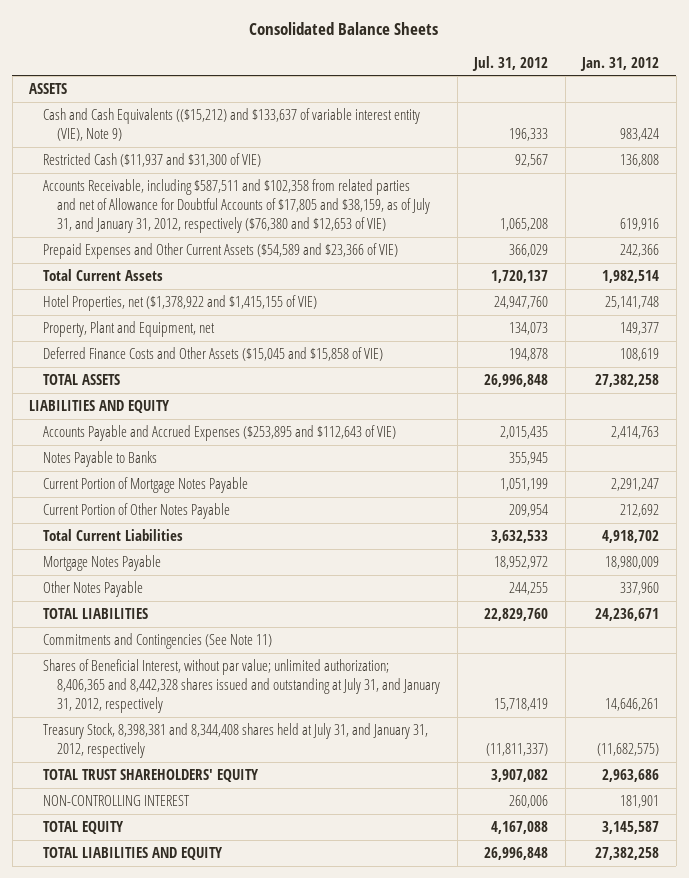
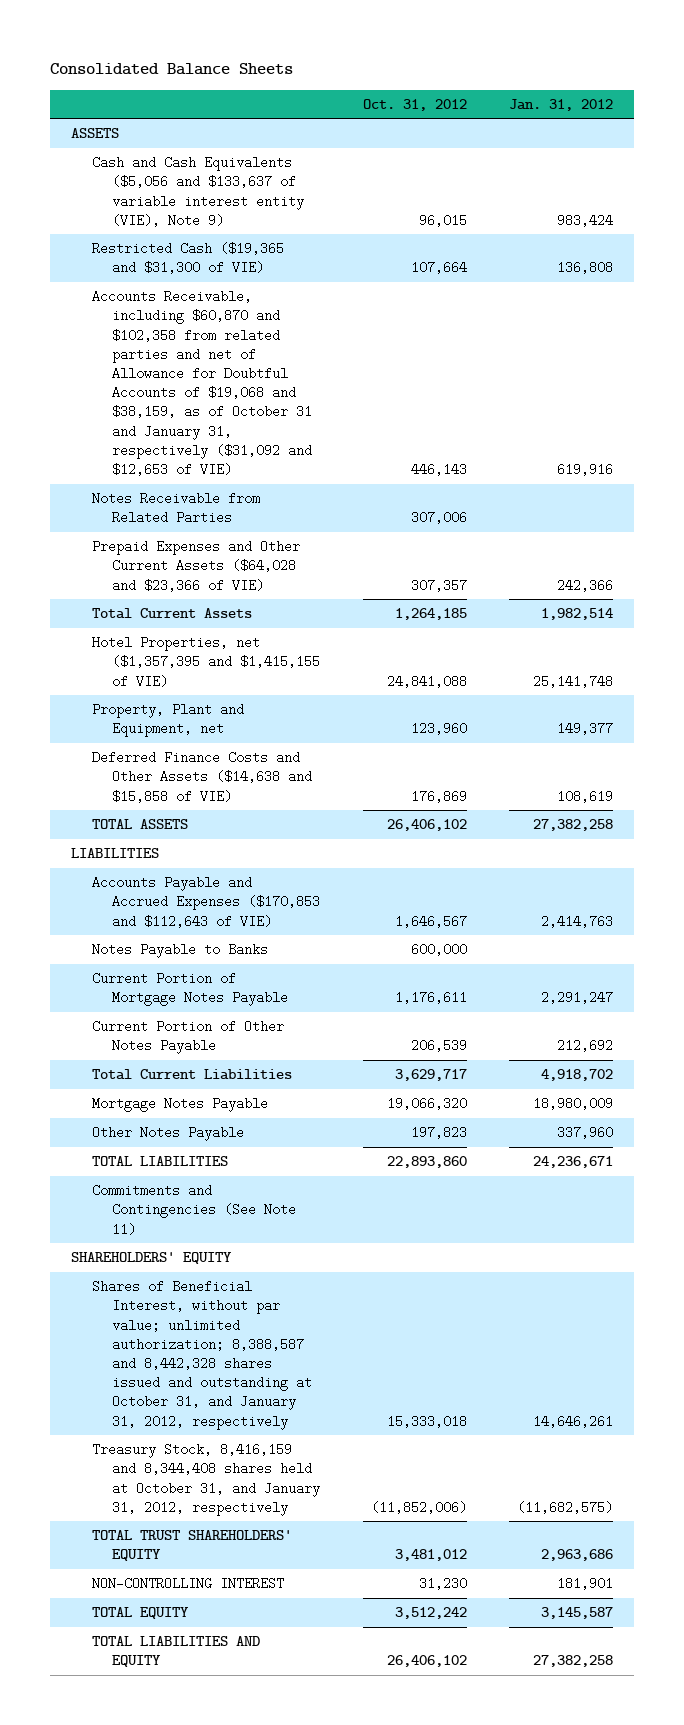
- | Jul. 31, 2012 | Jan. 31, 2012
+ | Oct. 31, 2012 | Jan. 31, 2012
- Cash and Cash Equivalents (($15,212) and $133,637 of variable interest entity (VIE), Note 9) | 196,333 | 983,424
- Restricted Cash ($11,937 and $31,300 of VIE) | 92,567 | 136,808
- Accounts Receivable, including $587,511 and $102,358 from related parties and net of Allowance for Doubtful Accounts of $17,805 and $38,159, as of July 31, and January 31, 2012, respectively ($76,380 and $12,653 of VIE) | 1,065,208 | 619,916
- Prepaid Expenses and Other Current Assets ($54,589 and $23,366 of VIE) | 366,029 | 242,366
+ Cash and Cash Equivalents ($5,056 and $133,637 of variable interest entity (VIE), Note 9) | 96,015 | 983,424
+ Restricted Cash ($19,365 and $31,300 of VIE) | 107,664 | 136,808
+ Accounts Receivable, including $60,870 and $102,358 from related parties and net of Allowance for Doubtful Accounts of $19,068 and $38,159, as of October 31 and January 31, respectively ($31,092 and $12,653 of VIE) | 446,143 | 619,916
+ Notes Receivable from Related Parties | 307,006 |
+ Prepaid Expenses and Other Current Assets ($64,028 and $23,366 of VIE) | 307,357 | 242,366
- Hotel Properties, net ($1,378,922 and $1,415,155 of VIE) | 24,947,760 | 25,141,748
+ Hotel Properties, net ($1,357,395 and $1,415,155 of VIE) | 24,841,088 | 25,141,748
- Deferred Finance Costs and Other Assets ($15,045 and $15,858 of VIE) | 194,878 | 108,619
+ Deferred Finance Costs and Other Assets ($14,638 and $15,858 of VIE) | 176,869 | 108,619
- LIABILITIES AND EQUITY
- Accounts Payable and Accrued Expenses ($253,895 and $112,643 of VIE) | 2,015,435 | 2,414,763
+ LIABILITIES
+ Accounts Payable and Accrued Expenses ($170,853 and $112,643 of VIE) | 1,646,567 | 2,414,763
- Shares of Beneficial Interest, without par value; unlimited authorization; 8,406,365 and 8,442,328 shares issued and outstanding at July 31, and January 31, 2012, respectively | 15,718,419 | 14,646,261
- Treasury Stock, 8,398,381 and 8,344,408 shares held at July 31, and January 31, 2012, respectively | (11,811,337) | (11,682,575)
+ SHAREHOLDERS' EQUITY
+ Shares of Beneficial Interest, without par value; unlimited authorization; 8,388,587 and 8,442,328 shares issued and outstanding at October 31, and January 31, 2012, respectively | 15,333,018 | 14,646,261
+ Treasury Stock, 8,416,159 and 8,344,408 shares held at October 31, and January 31, 2012, respectively | (11,852,006) | (11,682,575)

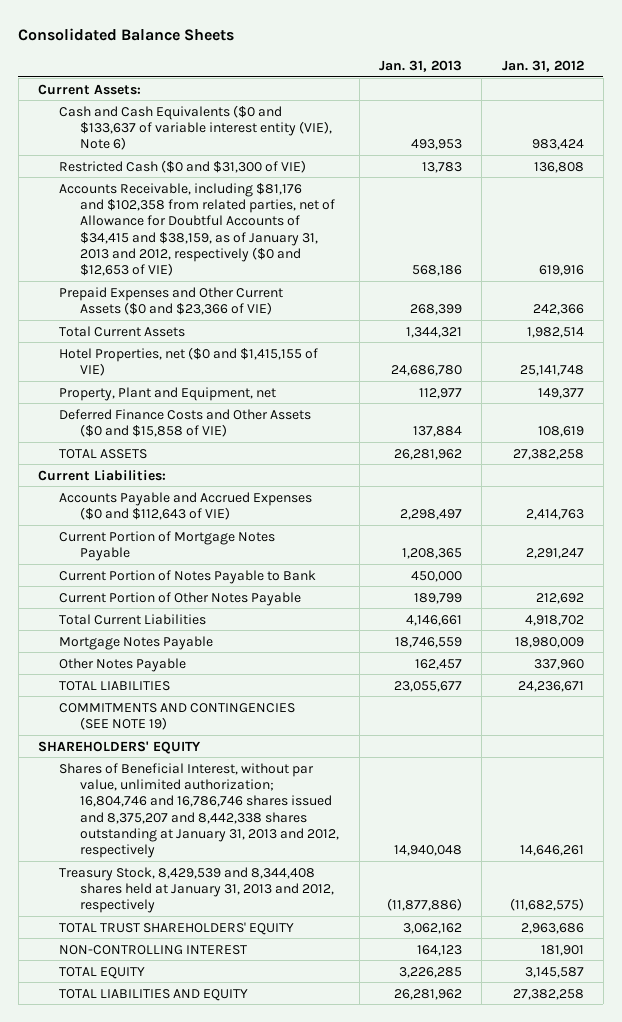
- | Oct. 31, 2012 | Jan. 31, 2012
+ | Jan. 31, 2013 | Jan. 31, 2012
- ASSETS
- Cash and Cash Equivalents ($5,056 and $133,637 of variable interest entity (VIE), Note 9) | 96,015 | 983,424
- Restricted Cash ($19,365 and $31,300 of VIE) | 107,664 | 136,808
- Accounts Receivable, including $60,870 and $102,358 from related parties and net of Allowance for Doubtful Accounts of $19,068 and $38,159, as of October 31 and January 31, respectively ($31,092 and $12,653 of VIE) | 446,143 | 619,916
- Notes Receivable from Related Parties | 307,006 |
- Prepaid Expenses and Other Current Assets ($64,028 and $23,366 of VIE) | 307,357 | 242,366
+ Current Assets:
+ Cash and Cash Equivalents ($0 and $133,637 of variable interest entity (VIE), Note 6) | 493,953 | 983,424
+ Restricted Cash ($0 and $31,300 of VIE) | 13,783 | 136,808
+ Accounts Receivable, including $81,176 and $102,358 from related parties, net of Allowance for Doubtful Accounts of $34,415 and $38,159, as of January 31, 2013 and 2012, respectively ($0 and $12,653 of VIE) | 568,186 | 619,916
+ Prepaid Expenses and Other Current Assets ($0 and $23,366 of VIE) | 268,399 | 242,366
- Hotel Properties, net ($1,357,395 and $1,415,155 of VIE) | 24,841,088 | 25,141,748
+ Hotel Properties, net ($0 and $1,415,155 of VIE) | 24,686,780 | 25,141,748
- Deferred Finance Costs and Other Assets ($14,638 and $15,858 of VIE) | 176,869 | 108,619
+ Deferred Finance Costs and Other Assets ($0 and $15,858 of VIE) | 137,884 | 108,619
- LIABILITIES
- Accounts Payable and Accrued Expenses ($170,853 and $112,643 of VIE) | 1,646,567 | 2,414,763
- Notes Payable to Banks | 600,000 |
+ Current Liabilities:
+ Accounts Payable and Accrued Expenses ($0 and $112,643 of VIE) | 2,298,497 | 2,414,763
+ Current Portion of Notes Payable to Bank | 450,000 |
- Commitments and Contingencies (See Note 11)
+ COMMITMENTS AND CONTINGENCIES (SEE NOTE 19)
- Shares of Beneficial Interest, without par value; unlimited authorization; 8,388,587 and 8,442,328 shares issued and outstanding at October 31, and January 31, 2012, respectively | 15,333,018 | 14,646,261
- Treasury Stock, 8,416,159 and 8,344,408 shares held at October 31, and January 31, 2012, respectively | (11,852,006) | (11,682,575)
+ Shares of Beneficial Interest, without par value, unlimited authorization; 16,804,746 and 16,786,746 shares issued and 8,375,207 and 8,442,338 shares outstanding at January 31, 2013 and 2012, respectively | 14,940,048 | 14,646,261
+ Treasury Stock, 8,429,539 and 8,344,408 shares held at January 31, 2013 and 2012, respectively | (11,877,886) | (11,682,575)

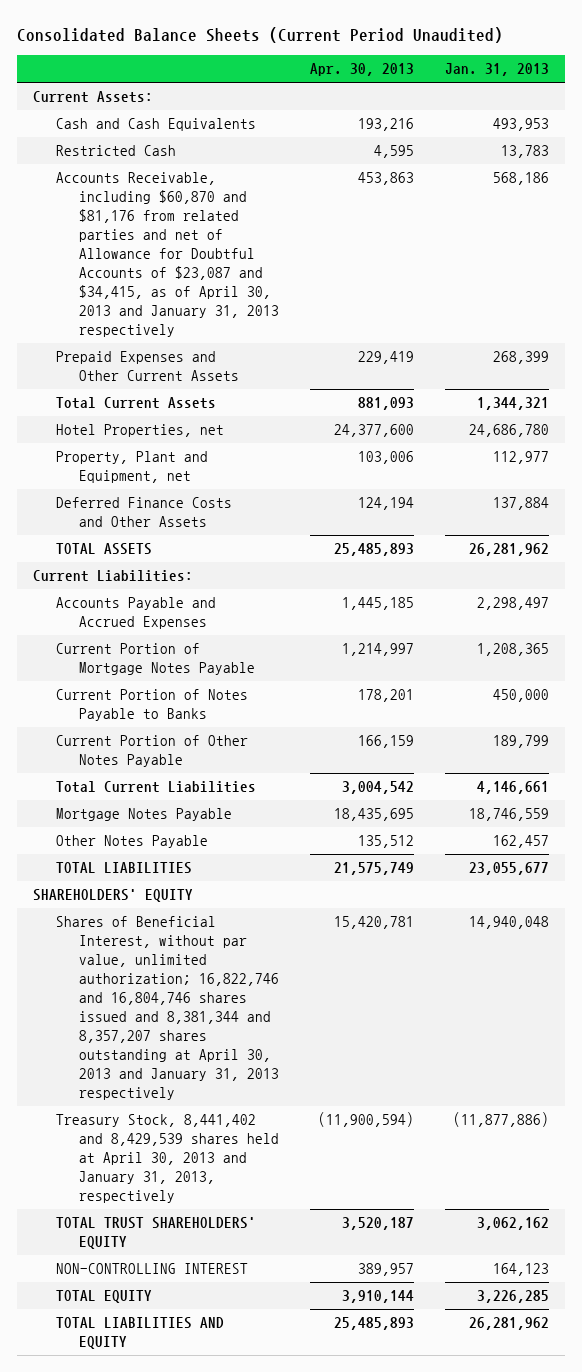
- Consolidated Balance Sheets
+ Consolidated Balance Sheets (Current Period Unaudited)
- | Jan. 31, 2013 | Jan. 31, 2012
+ | Apr. 30, 2013 | Jan. 31, 2013
- Cash and Cash Equivalents ($0 and $133,637 of variable interest entity (VIE), Note 6) | 493,953 | 983,424
- Restricted Cash ($0 and $31,300 of VIE) | 13,783 | 136,808
- Accounts Receivable, including $81,176 and $102,358 from related parties, net of Allowance for Doubtful Accounts of $34,415 and $38,159, as of January 31, 2013 and 2012, respectively ($0 and $12,653 of VIE) | 568,186 | 619,916
- Prepaid Expenses and Other Current Assets ($0 and $23,366 of VIE) | 268,399 | 242,366
+ Cash and Cash Equivalents | 193,216 | 493,953
+ Restricted Cash | 4,595 | 13,783
+ Accounts Receivable, including $60,870 and $81,176 from related parties and net of Allowance for Doubtful Accounts of $23,087 and $34,415, as of April 30, 2013 and January 31, 2013 respectively | 453,863 | 568,186
+ Prepaid Expenses and Other Current Assets | 229,419 | 268,399
- Hotel Properties, net ($0 and $1,415,155 of VIE) | 24,686,780 | 25,141,748
+ Hotel Properties, net | 24,377,600 | 24,686,780
- Deferred Finance Costs and Other Assets ($0 and $15,858 of VIE) | 137,884 | 108,619
+ Deferred Finance Costs and Other Assets | 124,194 | 137,884
- Accounts Payable and Accrued Expenses ($0 and $112,643 of VIE) | 2,298,497 | 2,414,763
+ Accounts Payable and Accrued Expenses | 1,445,185 | 2,298,497
- Current Portion of Notes Payable to Bank | 450,000 |
+ Current Portion of Notes Payable to Banks | 178,201 | 450,000
- COMMITMENTS AND CONTINGENCIES (SEE NOTE 19)
- Shares of Beneficial Interest, without par value, unlimited authorization; 16,804,746 and 16,786,746 shares issued and 8,375,207 and 8,442,338 shares outstanding at January 31, 2013 and 2012, respectively | 14,940,048 | 14,646,261
- Treasury Stock, 8,429,539 and 8,344,408 shares held at January 31, 2013 and 2012, respectively | (11,877,886) | (11,682,575)
+ Shares of Beneficial Interest, without par value, unlimited authorization; 16,822,746 and 16,804,746 shares issued and 8,381,344 and 8,357,207 shares outstanding at April 30, 2013 and January 31, 2013 respectively | 15,420,781 | 14,940,048
+ Treasury Stock, 8,441,402 and 8,429,539 shares held at April 30, 2013 and January 31, 2013, respectively | (11,900,594) | (11,877,886)

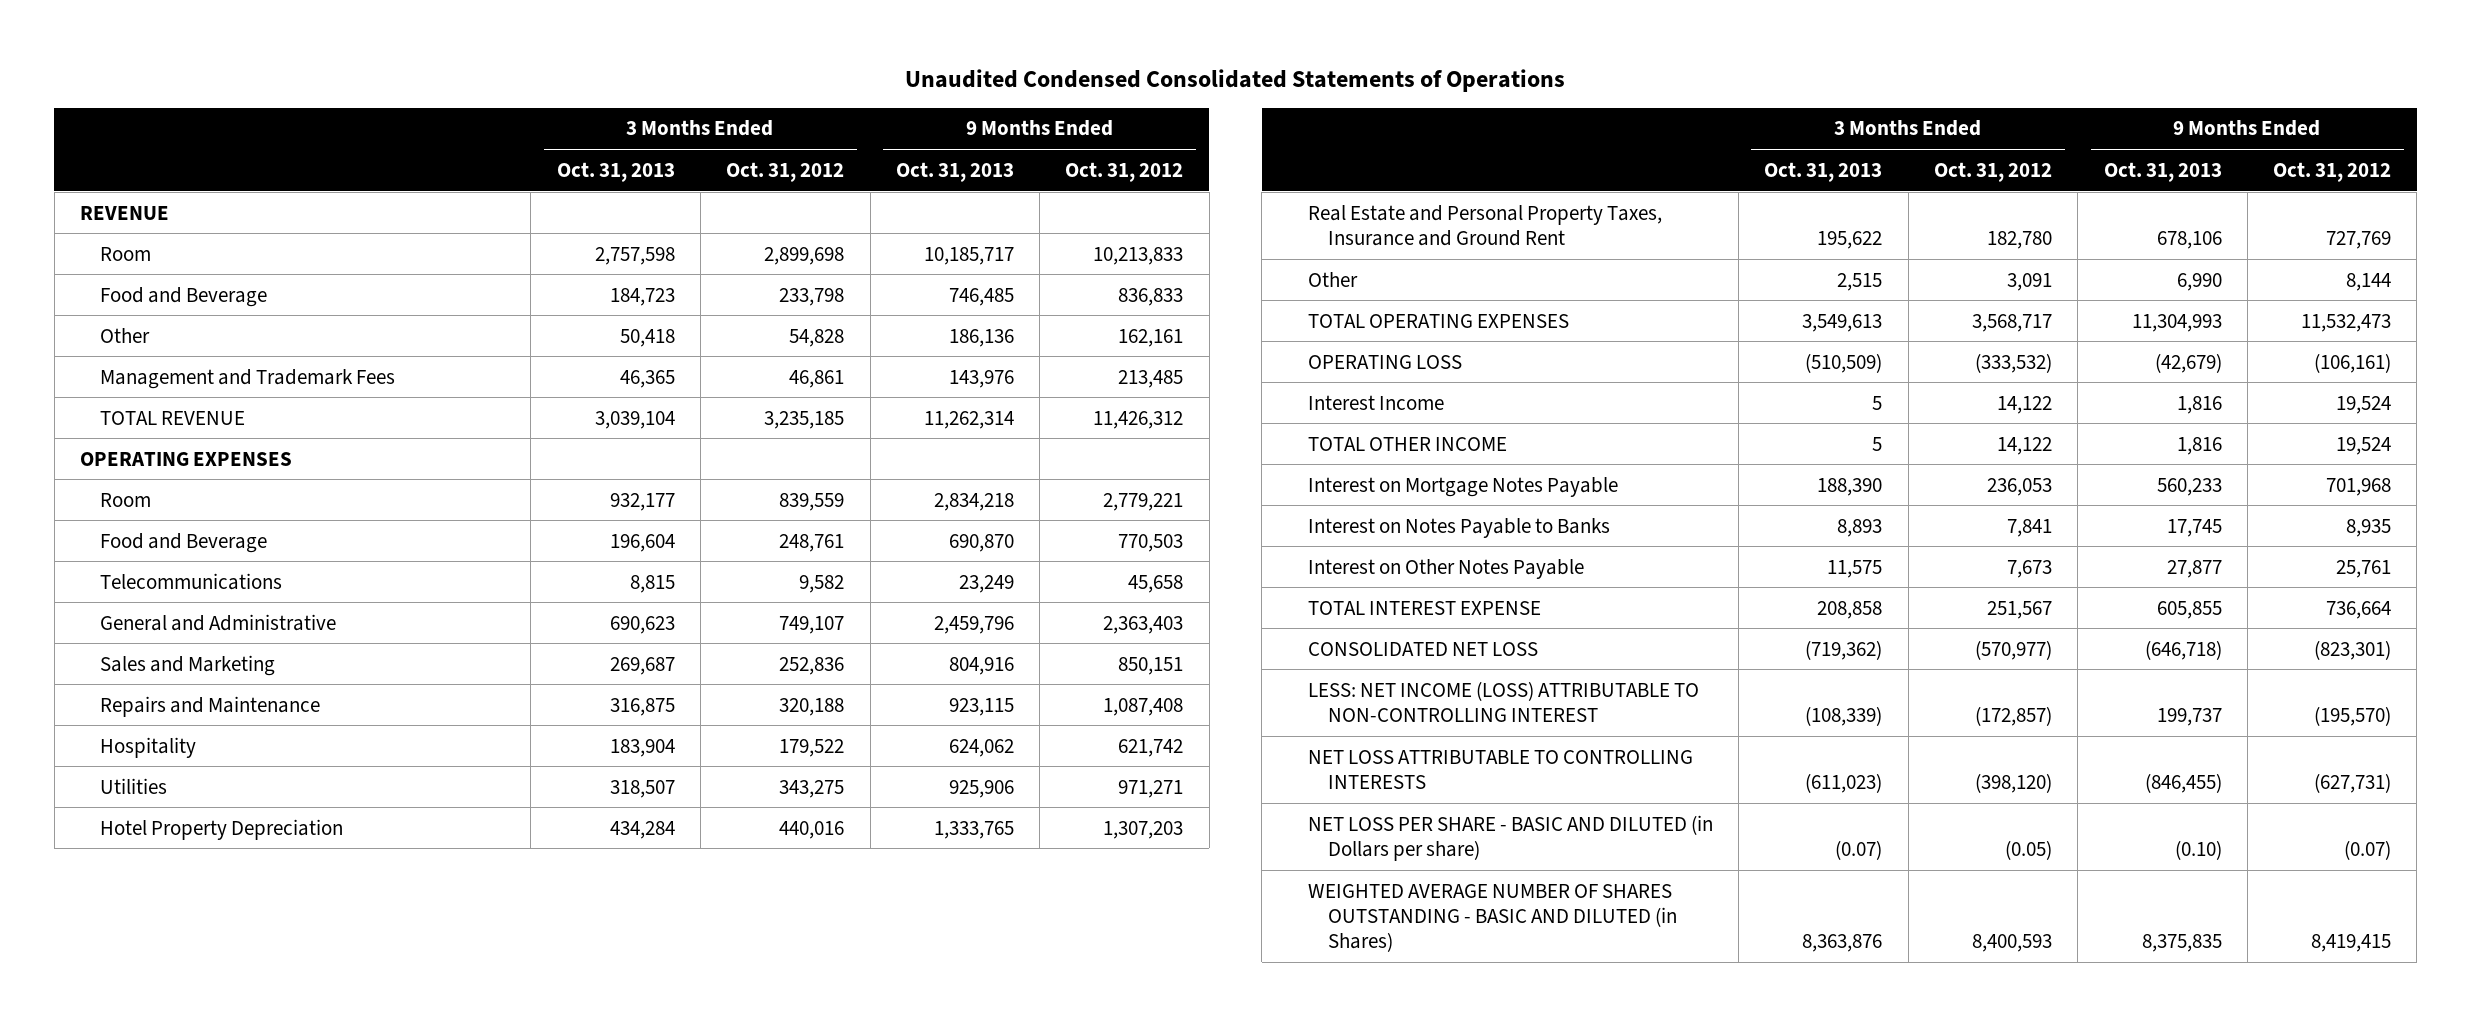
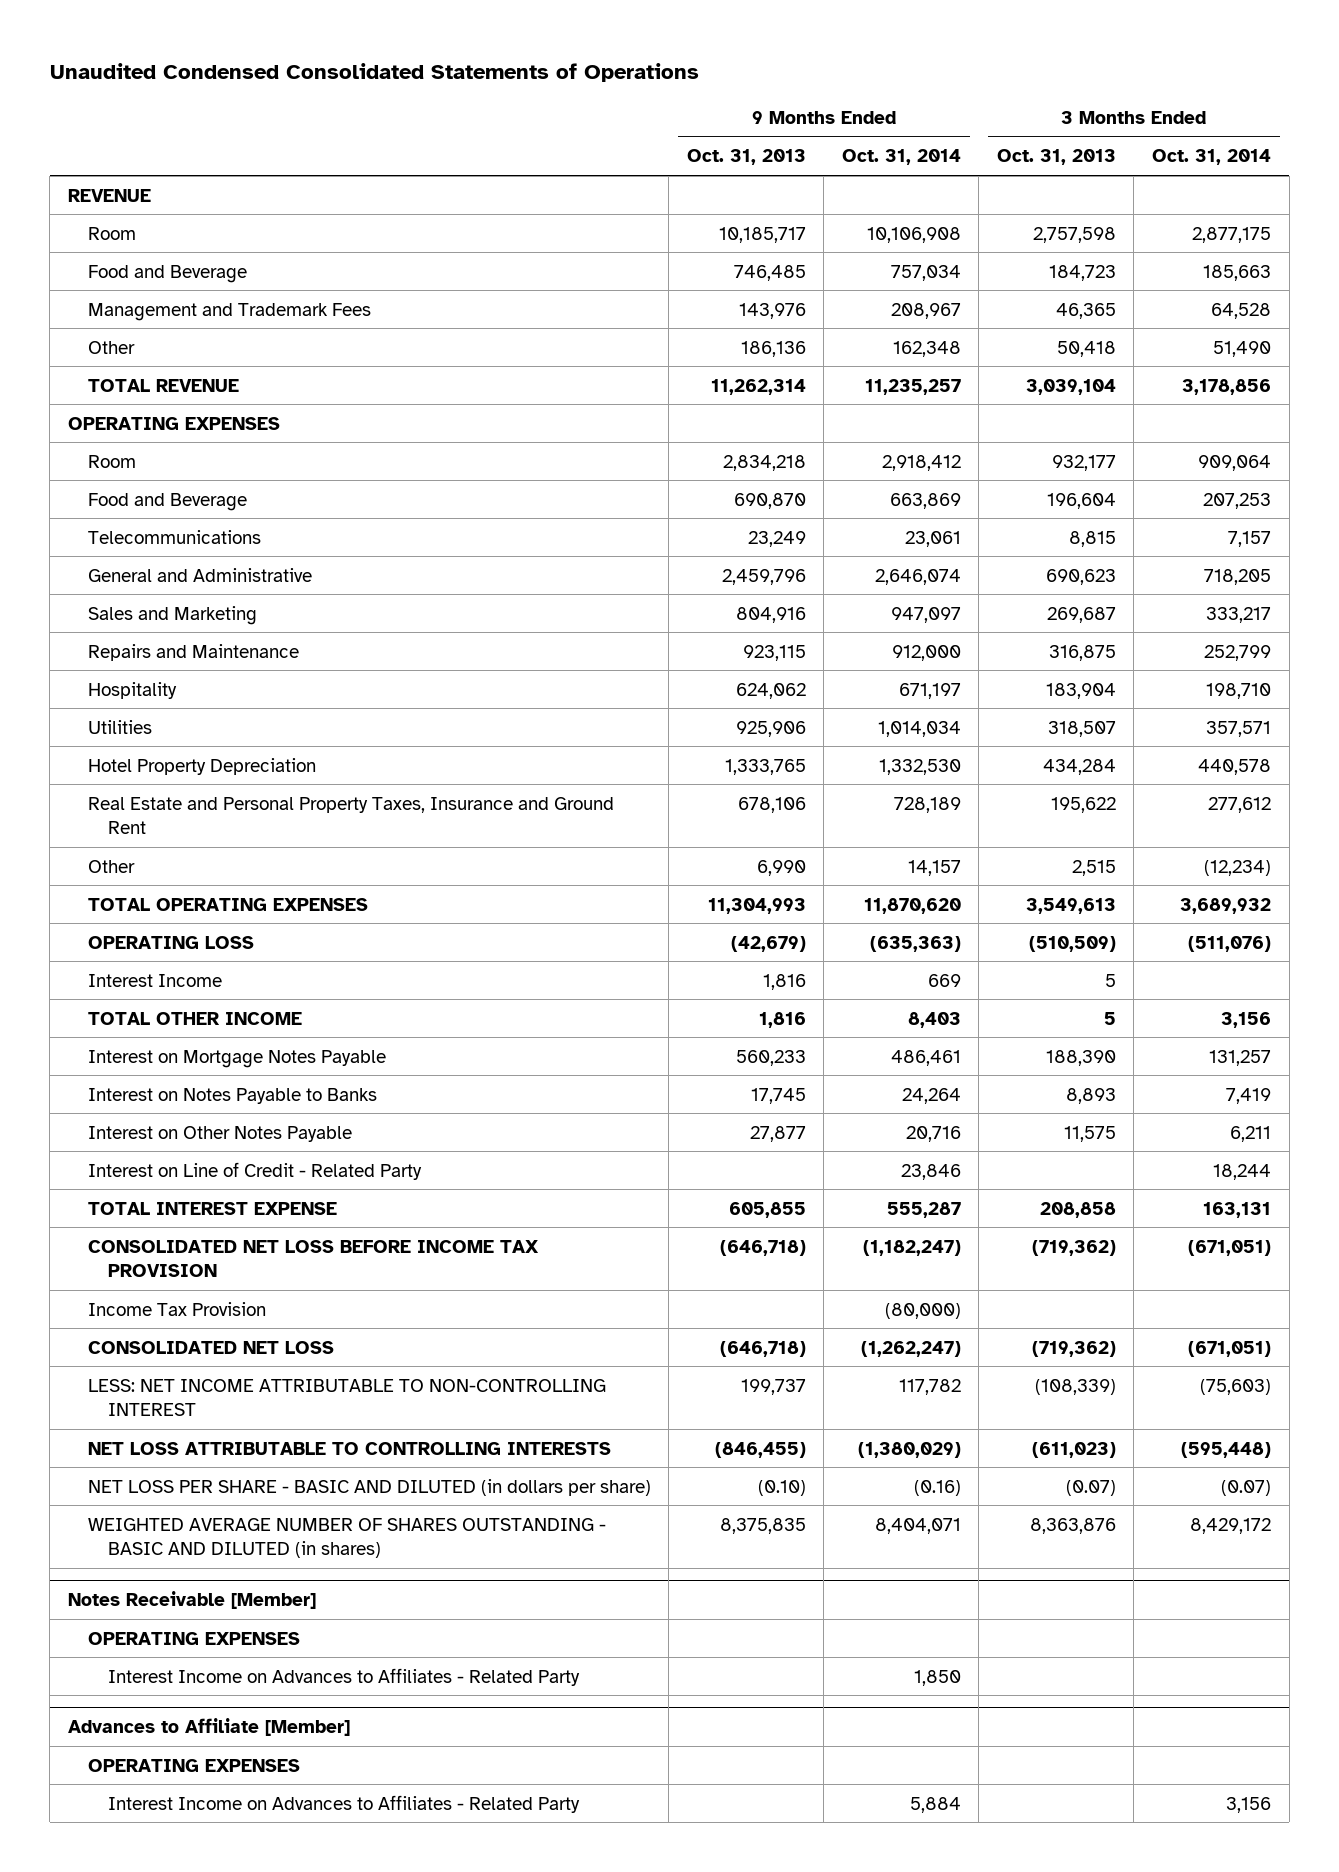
- | 3 Months Ended Oct. 31, 2013 | 3 Months Ended Oct. 31, 2012 | 9 Months Ended Oct. 31, 2013 | 9 Months Ended Oct. 31, 2012
+ | 9 Months Ended Oct. 31, 2013 | 9 Months Ended Oct. 31, 2014 | 3 Months Ended Oct. 31, 2013 | 3 Months Ended Oct. 31, 2014
moved down: Other | 186,136 | 162,348 | 50,418 | 51,490
+ Interest on Line of Credit - Related Party | | 23,846 | | 18,244
+ CONSOLIDATED NET LOSS BEFORE INCOME TAX PROVISION | (646,718) | (1,182,247) | (719,362) | (671,051)
+ Income Tax Provision | | (80,000) | |
- LESS: NET INCOME (LOSS) ATTRIBUTABLE TO NON-CONTROLLING INTEREST | (108,339) | (172,857) | 199,737 | (195,570)
+ LESS: NET INCOME ATTRIBUTABLE TO NON-CONTROLLING INTEREST | 199,737 | 117,782 | (108,339) | (75,603)
- NET LOSS PER SHARE - BASIC AND DILUTED (in Dollars per share) | (0.07) | (0.05) | (0.10) | (0.07)
- WEIGHTED AVERAGE NUMBER OF SHARES OUTSTANDING - BASIC AND DILUTED (in Shares) | 8,363,876 | 8,400,593 | 8,375,835 | 8,419,415
+ NET LOSS PER SHARE - BASIC AND DILUTED (in dollars per share) | (0.10) | (0.16) | (0.07) | (0.07)
+ WEIGHTED AVERAGE NUMBER OF SHARES OUTSTANDING - BASIC AND DILUTED (in shares) | 8,375,835 | 8,404,071 | 8,363,876 | 8,429,172
+ Notes Receivable [Member]
+ OPERATING EXPENSES
+ Interest Income on Advances to Affiliates - Related Party | | 1,850 | |
+ Advances to Affiliate [Member]
+ OPERATING EXPENSES
+ Interest Income on Advances to Affiliates - Related Party | | 5,884 | | 3,156

